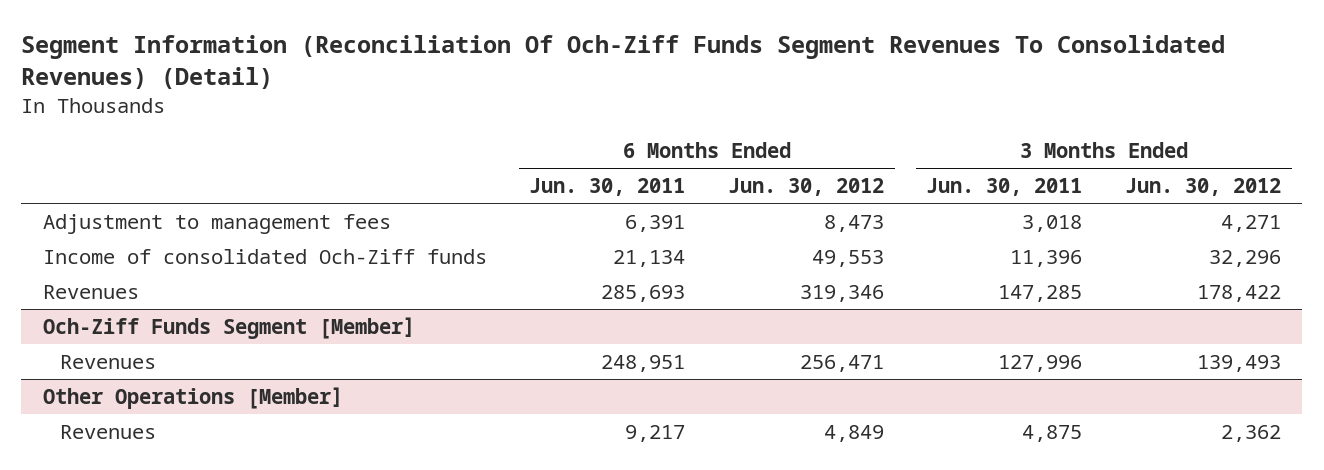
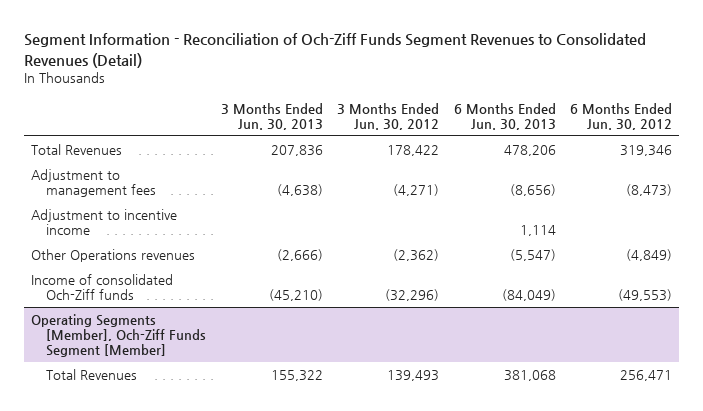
- Segment Information (Reconciliation Of Och-Ziff Funds Segment Revenues To Consolidated Revenues) (Detail)
+ Segment Information - Reconciliation of Och-Ziff Funds Segment Revenues to Consolidated Revenues (Detail)
- | 6 Months Ended Jun. 30, 2011 | 6 Months Ended Jun. 30, 2012 | 3 Months Ended Jun. 30, 2011 | 3 Months Ended Jun. 30, 2012
+ | 3 Months Ended Jun. 30, 2013 | 3 Months Ended Jun. 30, 2012 | 6 Months Ended Jun. 30, 2013 | 6 Months Ended Jun. 30, 2012
- Adjustment to management fees | 6,391 | 8,473 | 3,018 | 4,271
- Income of consolidated Och-Ziff funds | 21,134 | 49,553 | 11,396 | 32,296
- Revenues | 285,693 | 319,346 | 147,285 | 178,422
- Och-Ziff Funds Segment [Member]
- Revenues | 248,951 | 256,471 | 127,996 | 139,493
- Other Operations [Member]
- Revenues | 9,217 | 4,849 | 4,875 | 2,362
+ Total Revenues | 207,836 | 178,422 | 478,206 | 319,346
+ Adjustment to management fees | (4,638) | (4,271) | (8,656) | (8,473)
+ Adjustment to incentive income | | | 1,114 |
+ Other Operations revenues | (2,666) | (2,362) | (5,547) | (4,849)
+ Income of consolidated Och-Ziff funds | (45,210) | (32,296) | (84,049) | (49,553)
+ Operating Segments [Member], Och-Ziff Funds Segment [Member]
+ Total Revenues | 155,322 | 139,493 | 381,068 | 256,471

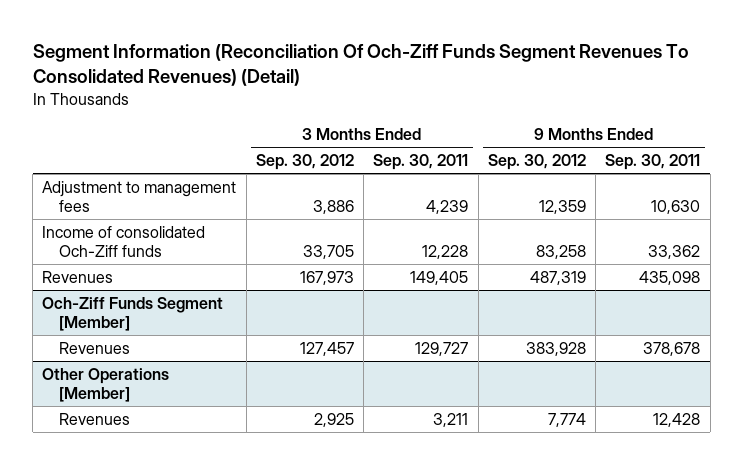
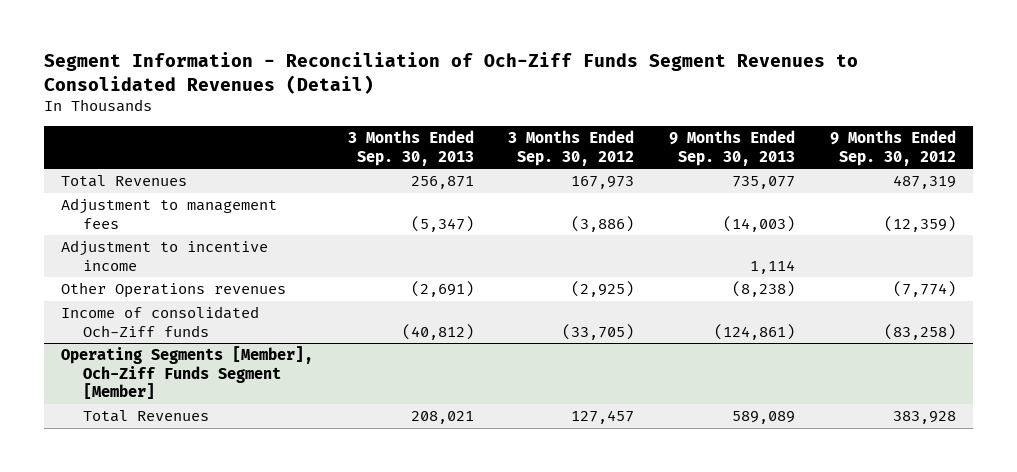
- Segment Information (Reconciliation Of Och-Ziff Funds Segment Revenues To Consolidated Revenues) (Detail)
+ Segment Information - Reconciliation of Och-Ziff Funds Segment Revenues to Consolidated Revenues (Detail)
- | 3 Months Ended Sep. 30, 2012 | 3 Months Ended Sep. 30, 2011 | 9 Months Ended Sep. 30, 2012 | 9 Months Ended Sep. 30, 2011
+ | 3 Months Ended Sep. 30, 2013 | 3 Months Ended Sep. 30, 2012 | 9 Months Ended Sep. 30, 2013 | 9 Months Ended Sep. 30, 2012
- Adjustment to management fees | 3,886 | 4,239 | 12,359 | 10,630
- Income of consolidated Och-Ziff funds | 33,705 | 12,228 | 83,258 | 33,362
- Revenues | 167,973 | 149,405 | 487,319 | 435,098
- Och-Ziff Funds Segment [Member]
- Revenues | 127,457 | 129,727 | 383,928 | 378,678
- Other Operations [Member]
- Revenues | 2,925 | 3,211 | 7,774 | 12,428
+ Total Revenues | 256,871 | 167,973 | 735,077 | 487,319
+ Adjustment to management fees | (5,347) | (3,886) | (14,003) | (12,359)
+ Adjustment to incentive income | | | 1,114 |
+ Other Operations revenues | (2,691) | (2,925) | (8,238) | (7,774)
+ Income of consolidated Och-Ziff funds | (40,812) | (33,705) | (124,861) | (83,258)
+ Operating Segments [Member], Och-Ziff Funds Segment [Member]
+ Total Revenues | 208,021 | 127,457 | 589,089 | 383,928

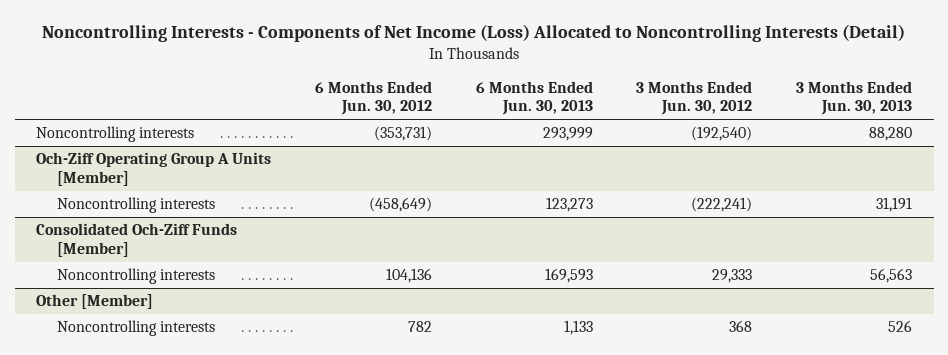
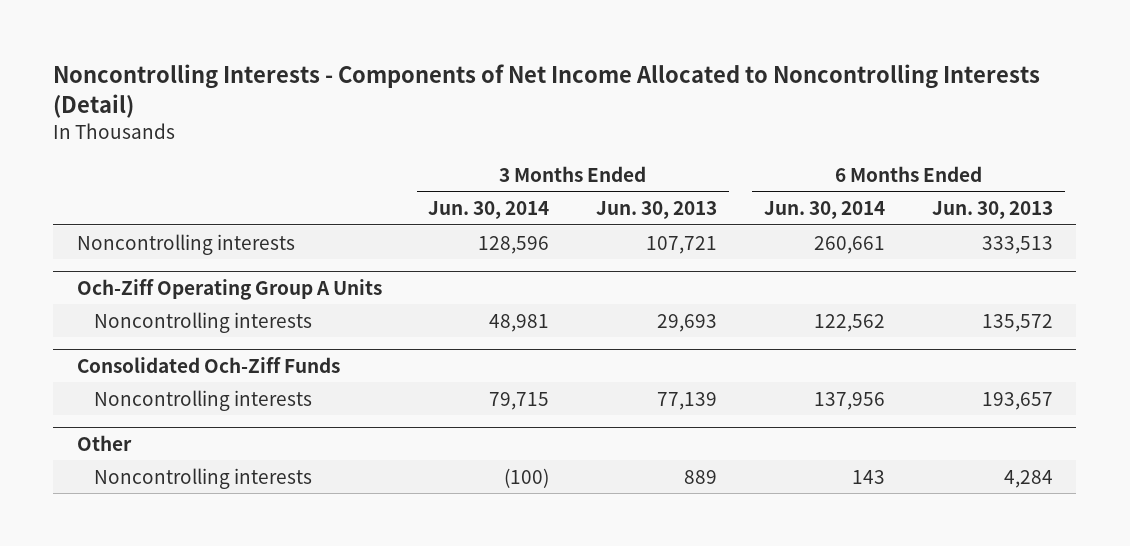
- Noncontrolling Interests - Components of Net Income (Loss) Allocated to Noncontrolling Interests (Detail)
+ Noncontrolling Interests - Components of Net Income Allocated to Noncontrolling Interests (Detail)
- | 6 Months Ended Jun. 30, 2012 | 6 Months Ended Jun. 30, 2013 | 3 Months Ended Jun. 30, 2012 | 3 Months Ended Jun. 30, 2013
+ | 3 Months Ended Jun. 30, 2014 | 3 Months Ended Jun. 30, 2013 | 6 Months Ended Jun. 30, 2014 | 6 Months Ended Jun. 30, 2013
- Noncontrolling interests | (353,731) | 293,999 | (192,540) | 88,280
- Och-Ziff Operating Group A Units [Member]
- Noncontrolling interests | (458,649) | 123,273 | (222,241) | 31,191
- Consolidated Och-Ziff Funds [Member]
- Noncontrolling interests | 104,136 | 169,593 | 29,333 | 56,563
- Other [Member]
- Noncontrolling interests | 782 | 1,133 | 368 | 526
+ Noncontrolling interests | 128,596 | 107,721 | 260,661 | 333,513
+ Och-Ziff Operating Group A Units
+ Noncontrolling interests | 48,981 | 29,693 | 122,562 | 135,572
+ Consolidated Och-Ziff Funds
+ Noncontrolling interests | 79,715 | 77,139 | 137,956 | 193,657
+ Other
+ Noncontrolling interests | (100) | 889 | 143 | 4,284

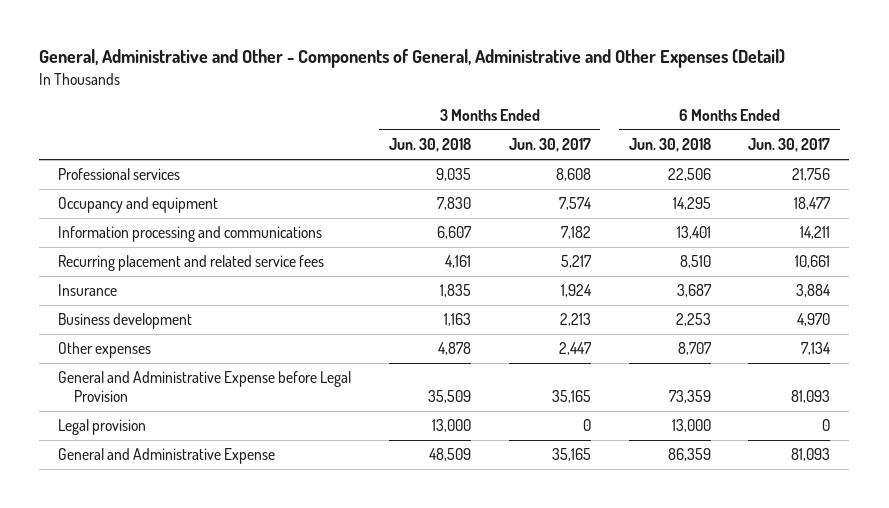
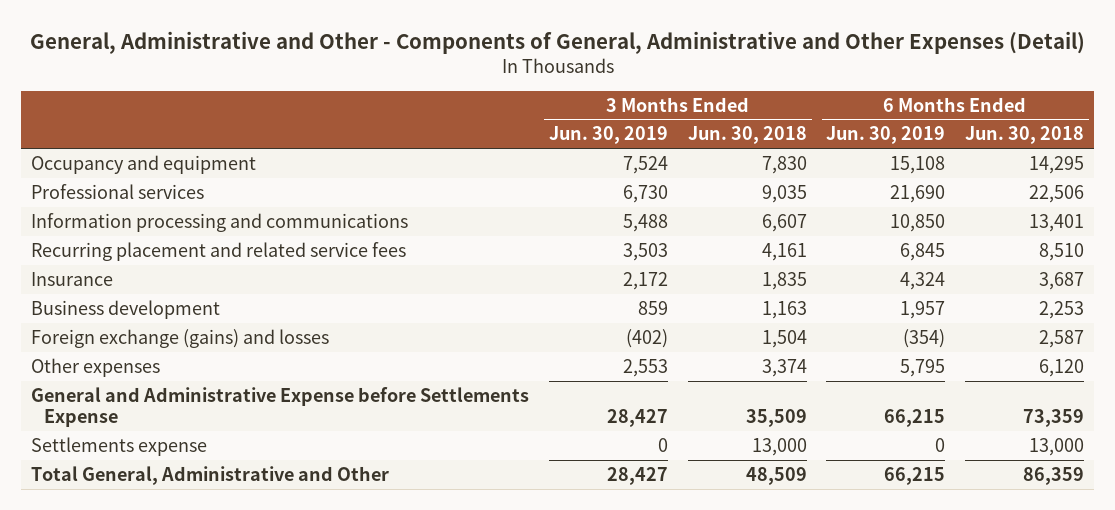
- | 3 Months Ended Jun. 30, 2018 | 3 Months Ended Jun. 30, 2017 | 6 Months Ended Jun. 30, 2018 | 6 Months Ended Jun. 30, 2017
+ | 3 Months Ended Jun. 30, 2019 | 3 Months Ended Jun. 30, 2018 | 6 Months Ended Jun. 30, 2019 | 6 Months Ended Jun. 30, 2018
moved down: Professional services | 6,730 | 9,035 | 21,690 | 22,506
- Other expenses | 4,878 | 2,447 | 8,707 | 7,134
- General and Administrative Expense before Legal Provision | 35,509 | 35,165 | 73,359 | 81,093
- Legal provision | 13,000 | 0 | 13,000 | 0
- General and Administrative Expense | 48,509 | 35,165 | 86,359 | 81,093
+ Foreign exchange (gains) and losses | (402) | 1,504 | (354) | 2,587
+ Other expenses | 2,553 | 3,374 | 5,795 | 6,120
+ General and Administrative Expense before Settlements Expense | 28,427 | 35,509 | 66,215 | 73,359
+ Settlements expense | 0 | 13,000 | 0 | 13,000
+ Total General, Administrative and Other | 28,427 | 48,509 | 66,215 | 86,359

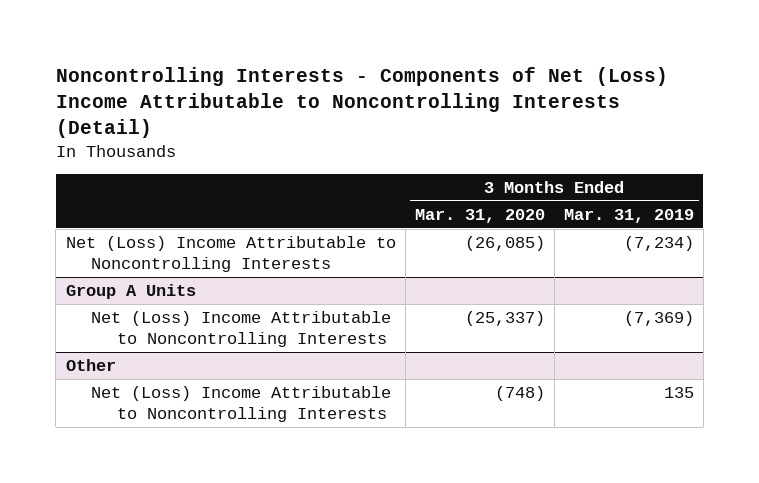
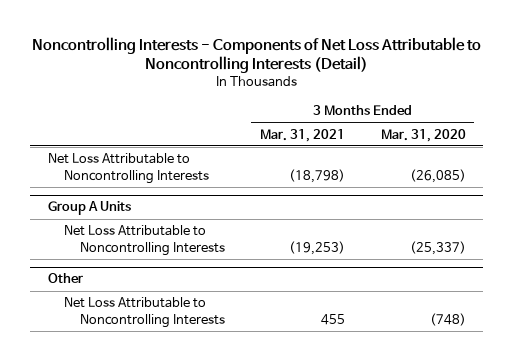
- Noncontrolling Interests - Components of Net (Loss) Income Attributable to Noncontrolling Interests (Detail)
+ Noncontrolling Interests - Components of Net Loss Attributable to Noncontrolling Interests (Detail)
- | 3 Months Ended Mar. 31, 2020 | 3 Months Ended Mar. 31, 2019
+ | 3 Months Ended Mar. 31, 2021 | 3 Months Ended Mar. 31, 2020
- Net (Loss) Income Attributable to Noncontrolling Interests | (26,085) | (7,234)
+ Net Loss Attributable to Noncontrolling Interests | (18,798) | (26,085)
@ Group A Units
- Net (Loss) Income Attributable to Noncontrolling Interests | (25,337) | (7,369)
+ Net Loss Attributable to Noncontrolling Interests | (19,253) | (25,337)
@ Other
- Net (Loss) Income Attributable to Noncontrolling Interests | (748) | 135
+ Net Loss Attributable to Noncontrolling Interests | 455 | (748)

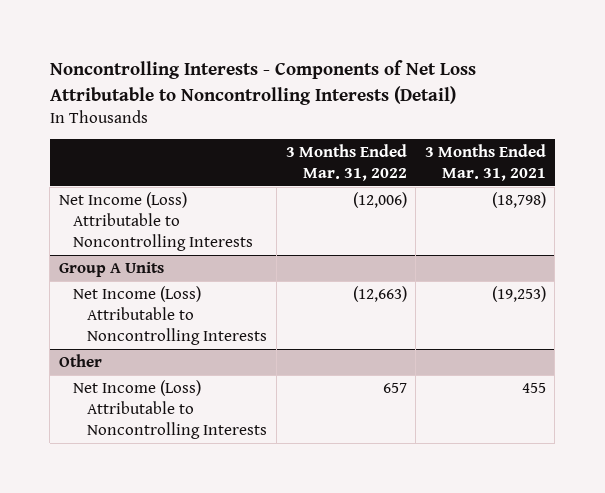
- | 3 Months Ended Mar. 31, 2021 | 3 Months Ended Mar. 31, 2020
+ | 3 Months Ended Mar. 31, 2022 | 3 Months Ended Mar. 31, 2021
- Net Loss Attributable to Noncontrolling Interests | (18,798) | (26,085)
+ Net Income (Loss) Attributable to Noncontrolling Interests | (12,006) | (18,798)
@ Group A Units
- Net Loss Attributable to Noncontrolling Interests | (19,253) | (25,337)
+ Net Income (Loss) Attributable to Noncontrolling Interests | (12,663) | (19,253)
@ Other
- Net Loss Attributable to Noncontrolling Interests | 455 | (748)
+ Net Income (Loss) Attributable to Noncontrolling Interests | 657 | 455

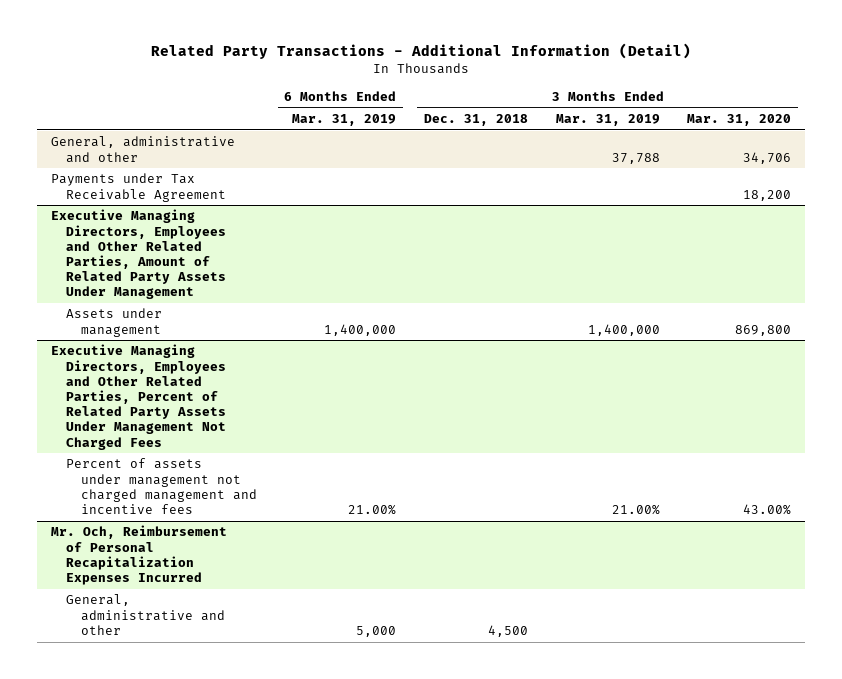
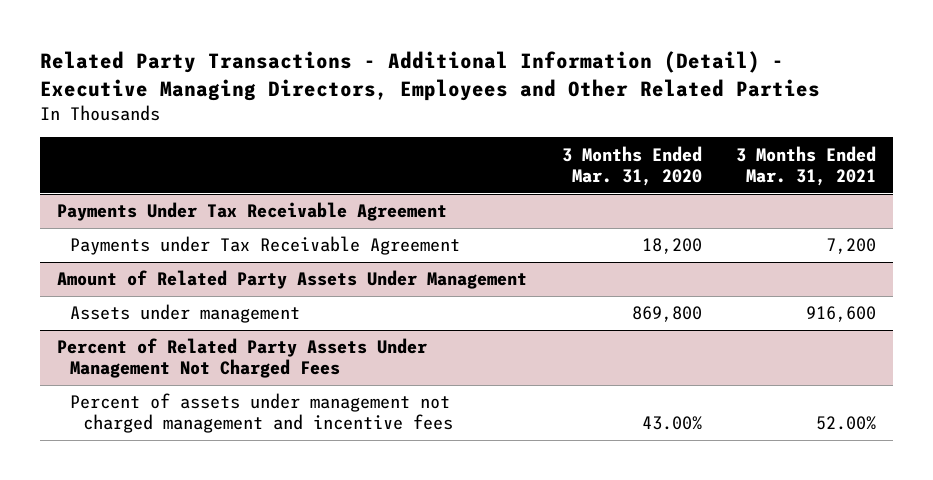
- Related Party Transactions - Additional Information (Detail)
+ Related Party Transactions - Additional Information (Detail) - Executive Managing Directors, Employees and Other Related Parties
- | 6 Months Ended Mar. 31, 2019 | 3 Months Ended Dec. 31, 2018 | 3 Months Ended Mar. 31, 2019 | 3 Months Ended Mar. 31, 2020
+ | 3 Months Ended Mar. 31, 2020 | 3 Months Ended Mar. 31, 2021
- General, administrative and other | | | 37,788 | 34,706
+ Payments Under Tax Receivable Agreement
- Executive Managing Directors, Employees and Other Related Parties, Amount of Related Party Assets Under Management
+ Amount of Related Party Assets Under Management
- Executive Managing Directors, Employees and Other Related Parties, Percent of Related Party Assets Under Management Not Charged Fees
+ Percent of Related Party Assets Under Management Not Charged Fees
- Mr. Och, Reimbursement of Personal Recapitalization Expenses Incurred
- General, administrative and other | 5,000 | 4,500 | |

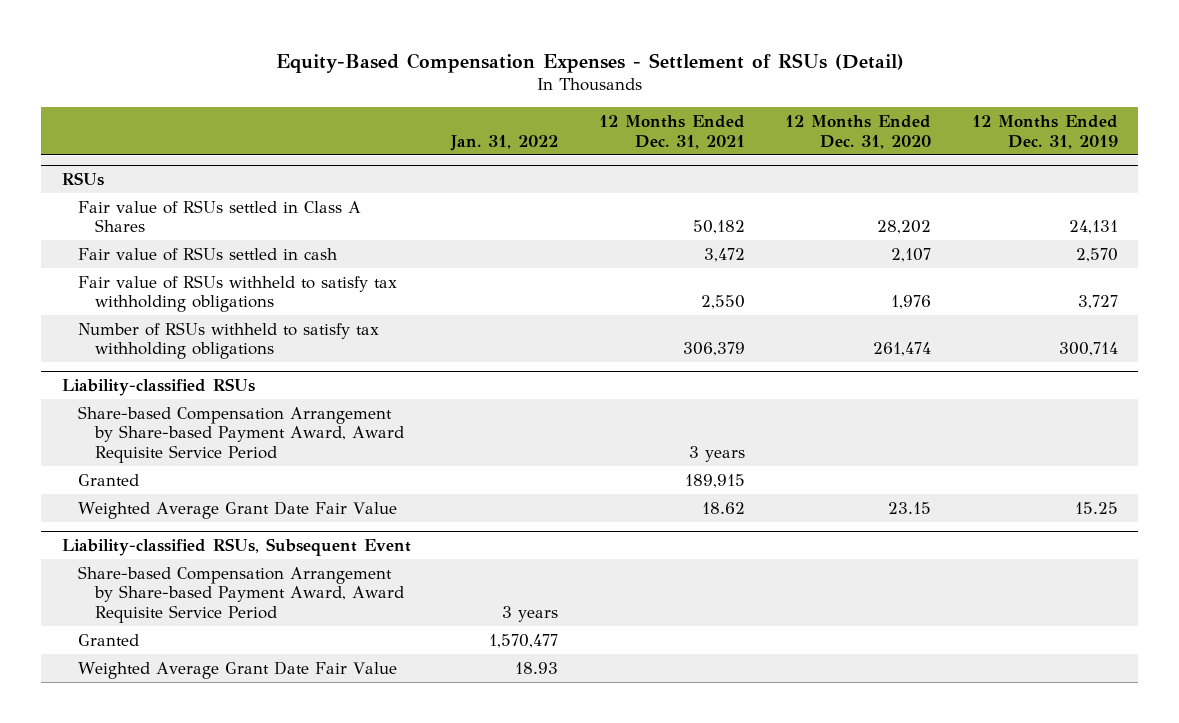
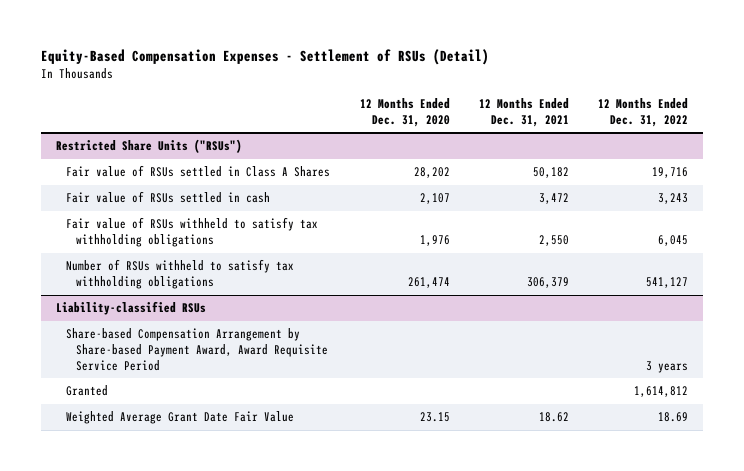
- | Jan. 31, 2022 | 12 Months Ended Dec. 31, 2021 | 12 Months Ended Dec. 31, 2020 | 12 Months Ended Dec. 31, 2019
+ | 12 Months Ended Dec. 31, 2020 | 12 Months Ended Dec. 31, 2021 | 12 Months Ended Dec. 31, 2022
- RSUs
+ Restricted Share Units ("RSUs")
@ Liability-classified RSUs
- Share-based Compensation Arrangement by Share-based Payment Award, Award Requisite Service Period | | 3 years | |
- Granted | | 189,915 | |
- Liability-classified RSUs, Subsequent Event
- Weighted Average Grant Date Fair Value | 18.93 | | |
@ Liability-classified RSUs
moved down: Weighted Average Grant Date Fair Value | 23.15 | 18.62 | 18.69

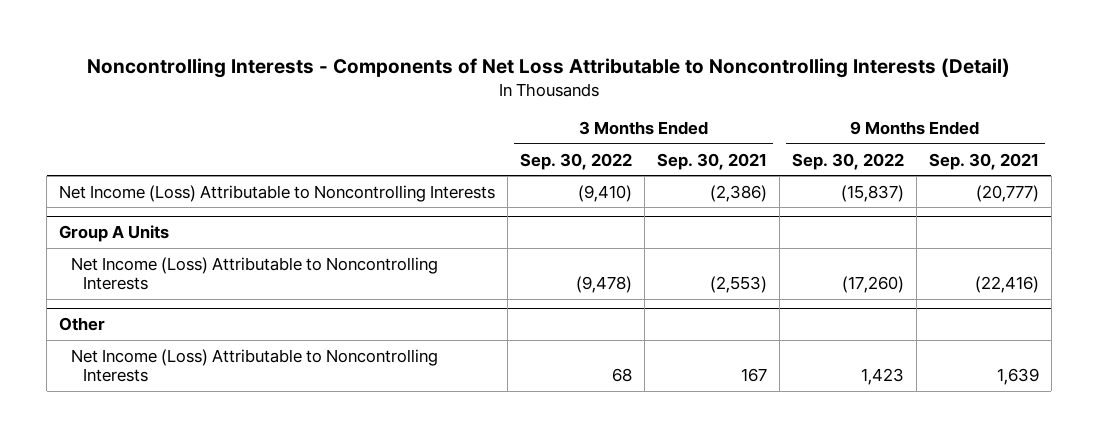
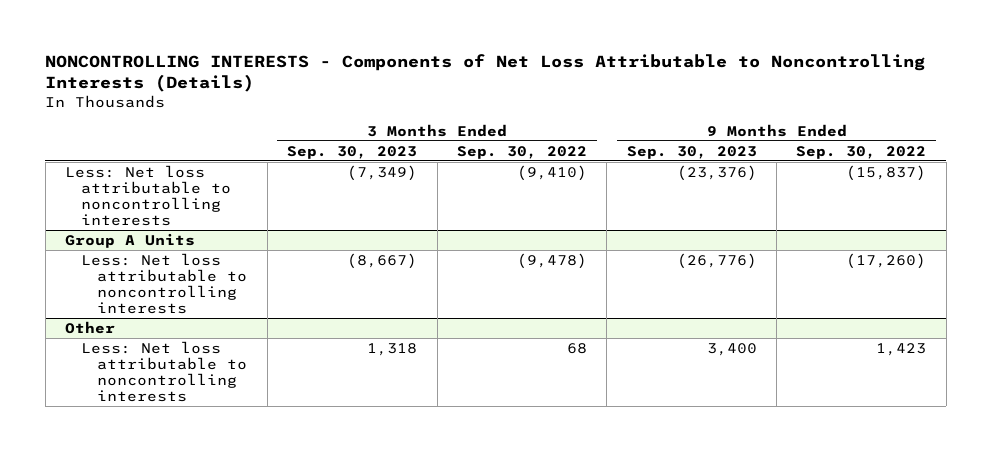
- Noncontrolling Interests - Components of Net Loss Attributable to Noncontrolling Interests (Detail)
+ NONCONTROLLING INTERESTS - Components of Net Loss Attributable to Noncontrolling Interests (Details)
- | 3 Months Ended Sep. 30, 2022 | 3 Months Ended Sep. 30, 2021 | 9 Months Ended Sep. 30, 2022 | 9 Months Ended Sep. 30, 2021
+ | 3 Months Ended Sep. 30, 2023 | 3 Months Ended Sep. 30, 2022 | 9 Months Ended Sep. 30, 2023 | 9 Months Ended Sep. 30, 2022
- Net Income (Loss) Attributable to Noncontrolling Interests | (9,410) | (2,386) | (15,837) | (20,777)
+ Less: Net loss attributable to noncontrolling interests | (7,349) | (9,410) | (23,376) | (15,837)
@ Group A Units
- Net Income (Loss) Attributable to Noncontrolling Interests | (9,478) | (2,553) | (17,260) | (22,416)
+ Less: Net loss attributable to noncontrolling interests | (8,667) | (9,478) | (26,776) | (17,260)
@ Other
- Net Income (Loss) Attributable to Noncontrolling Interests | 68 | 167 | 1,423 | 1,639
+ Less: Net loss attributable to noncontrolling interests | 1,318 | 68 | 3,400 | 1,423

